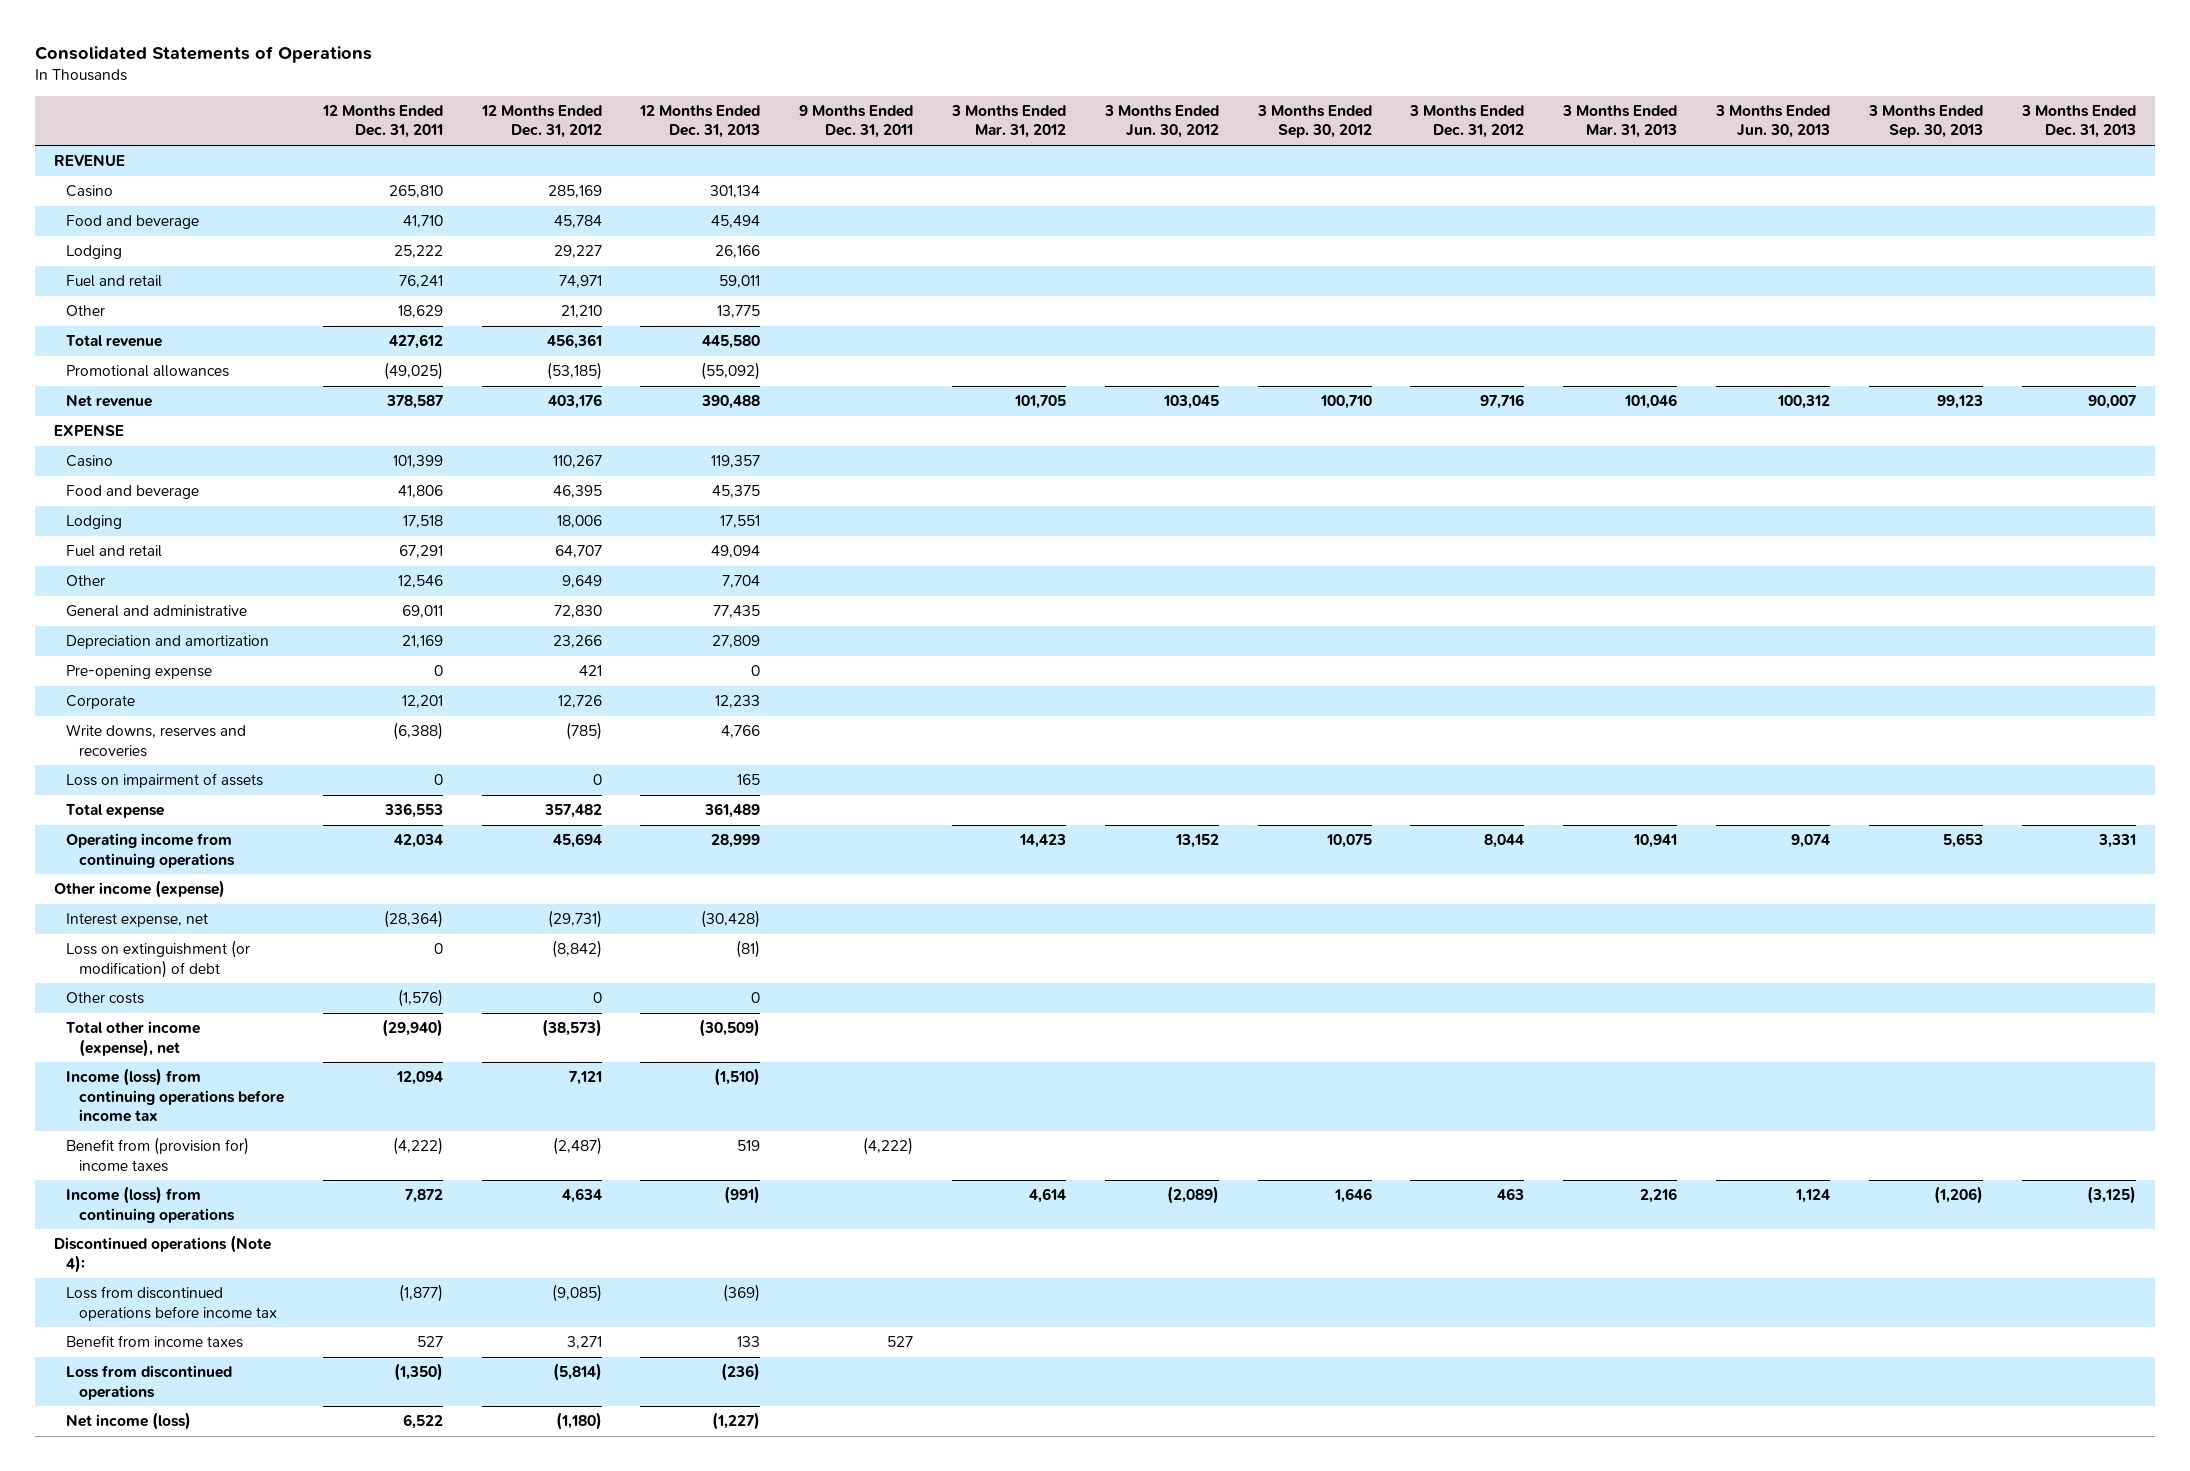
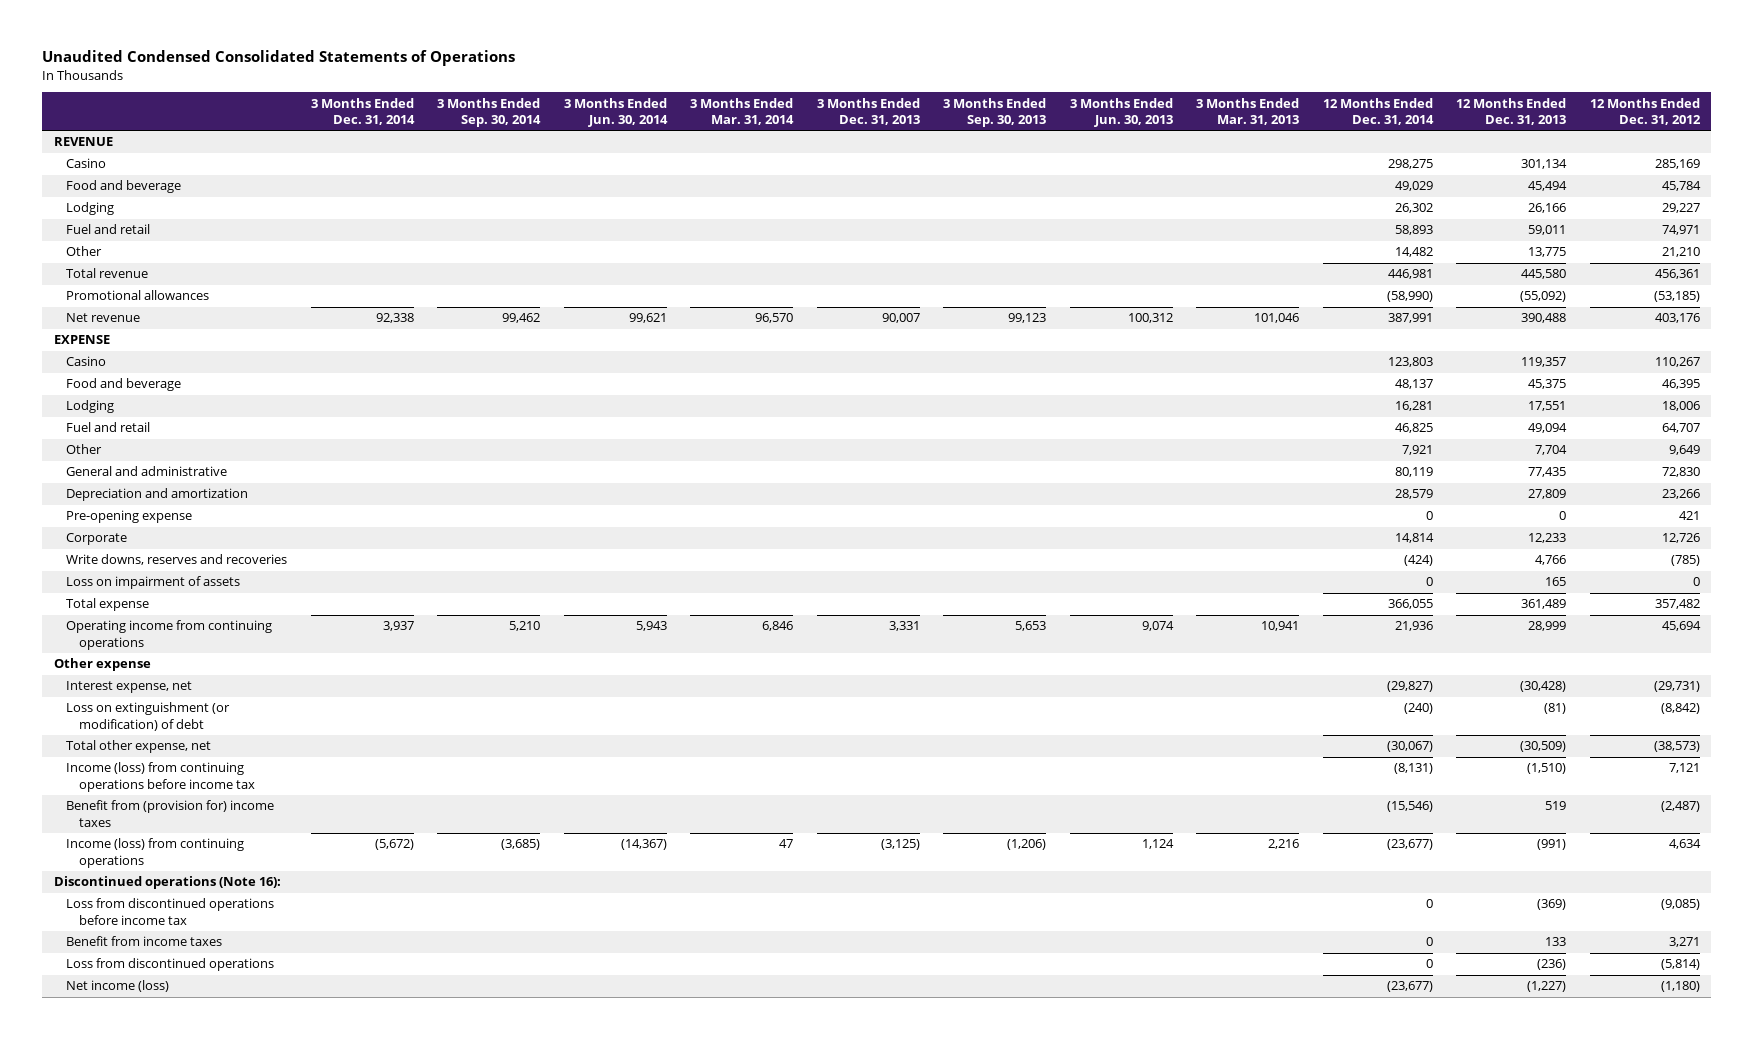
- Consolidated Statements of Operations
+ Unaudited Condensed Consolidated Statements of Operations
- | 12 Months Ended Dec. 31, 2011 | 12 Months Ended Dec. 31, 2012 | 12 Months Ended Dec. 31, 2013 | 9 Months Ended Dec. 31, 2011 | 3 Months Ended Mar. 31, 2012 | 3 Months Ended Jun. 30, 2012 | 3 Months Ended Sep. 30, 2012 | 3 Months Ended Dec. 31, 2012 | 3 Months Ended Mar. 31, 2013 | 3 Months Ended Jun. 30, 2013 | 3 Months Ended Sep. 30, 2013 | 3 Months Ended Dec. 31, 2013
+ | 3 Months Ended Dec. 31, 2014 | 3 Months Ended Sep. 30, 2014 | 3 Months Ended Jun. 30, 2014 | 3 Months Ended Mar. 31, 2014 | 3 Months Ended Dec. 31, 2013 | 3 Months Ended Sep. 30, 2013 | 3 Months Ended Jun. 30, 2013 | 3 Months Ended Mar. 31, 2013 | 12 Months Ended Dec. 31, 2014 | 12 Months Ended Dec. 31, 2013 | 12 Months Ended Dec. 31, 2012
- Other income (expense)
+ Other expense
- Other costs | (1,576) | 0 | 0 | | | | | | | | |
- Total other income (expense), net | (29,940) | (38,573) | (30,509) | | | | | | | | |
+ Total other expense, net | | | | | | | | | (30,067) | (30,509) | (38,573)
- Discontinued operations (Note 4):
+ Discontinued operations (Note 16):

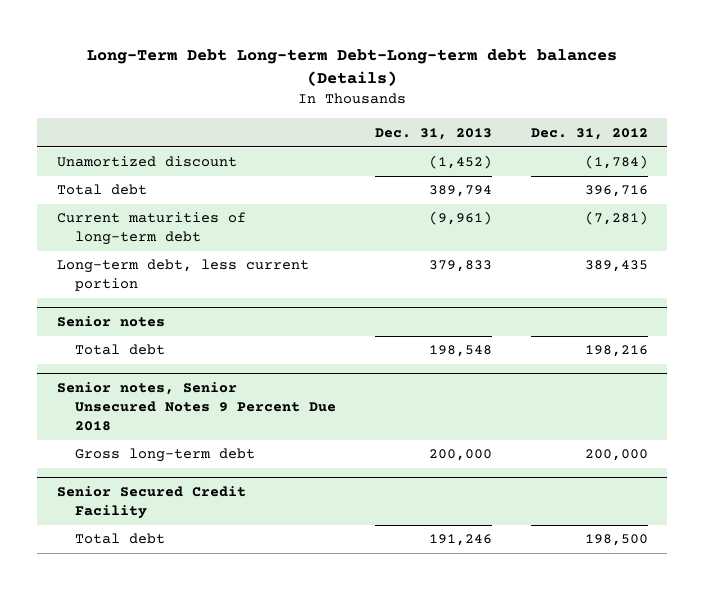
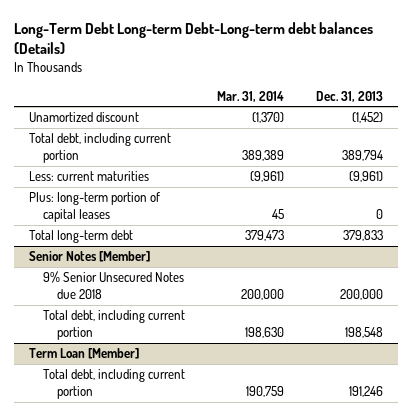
- | Dec. 31, 2013 | Dec. 31, 2012
+ | Mar. 31, 2014 | Dec. 31, 2013
- Total debt | 389,794 | 396,716
- Current maturities of long-term debt | (9,961) | (7,281)
- Long-term debt, less current portion | 379,833 | 389,435
- Senior notes
- Total debt | 198,548 | 198,216
- Senior notes, Senior Unsecured Notes 9 Percent Due 2018
- Gross long-term debt | 200,000 | 200,000
- Senior Secured Credit Facility
- Total debt | 191,246 | 198,500
+ Total debt, including current portion | 389,389 | 389,794
+ Less: current maturities | (9,961) | (9,961)
+ Plus: long-term portion of capital leases | 45 | 0
+ Total long-term debt | 379,473 | 379,833
+ Senior Notes [Member]
+ 9% Senior Unsecured Notes due 2018 | 200,000 | 200,000
+ Total debt, including current portion | 198,630 | 198,548
+ Term Loan [Member]
+ Total debt, including current portion | 190,759 | 191,246

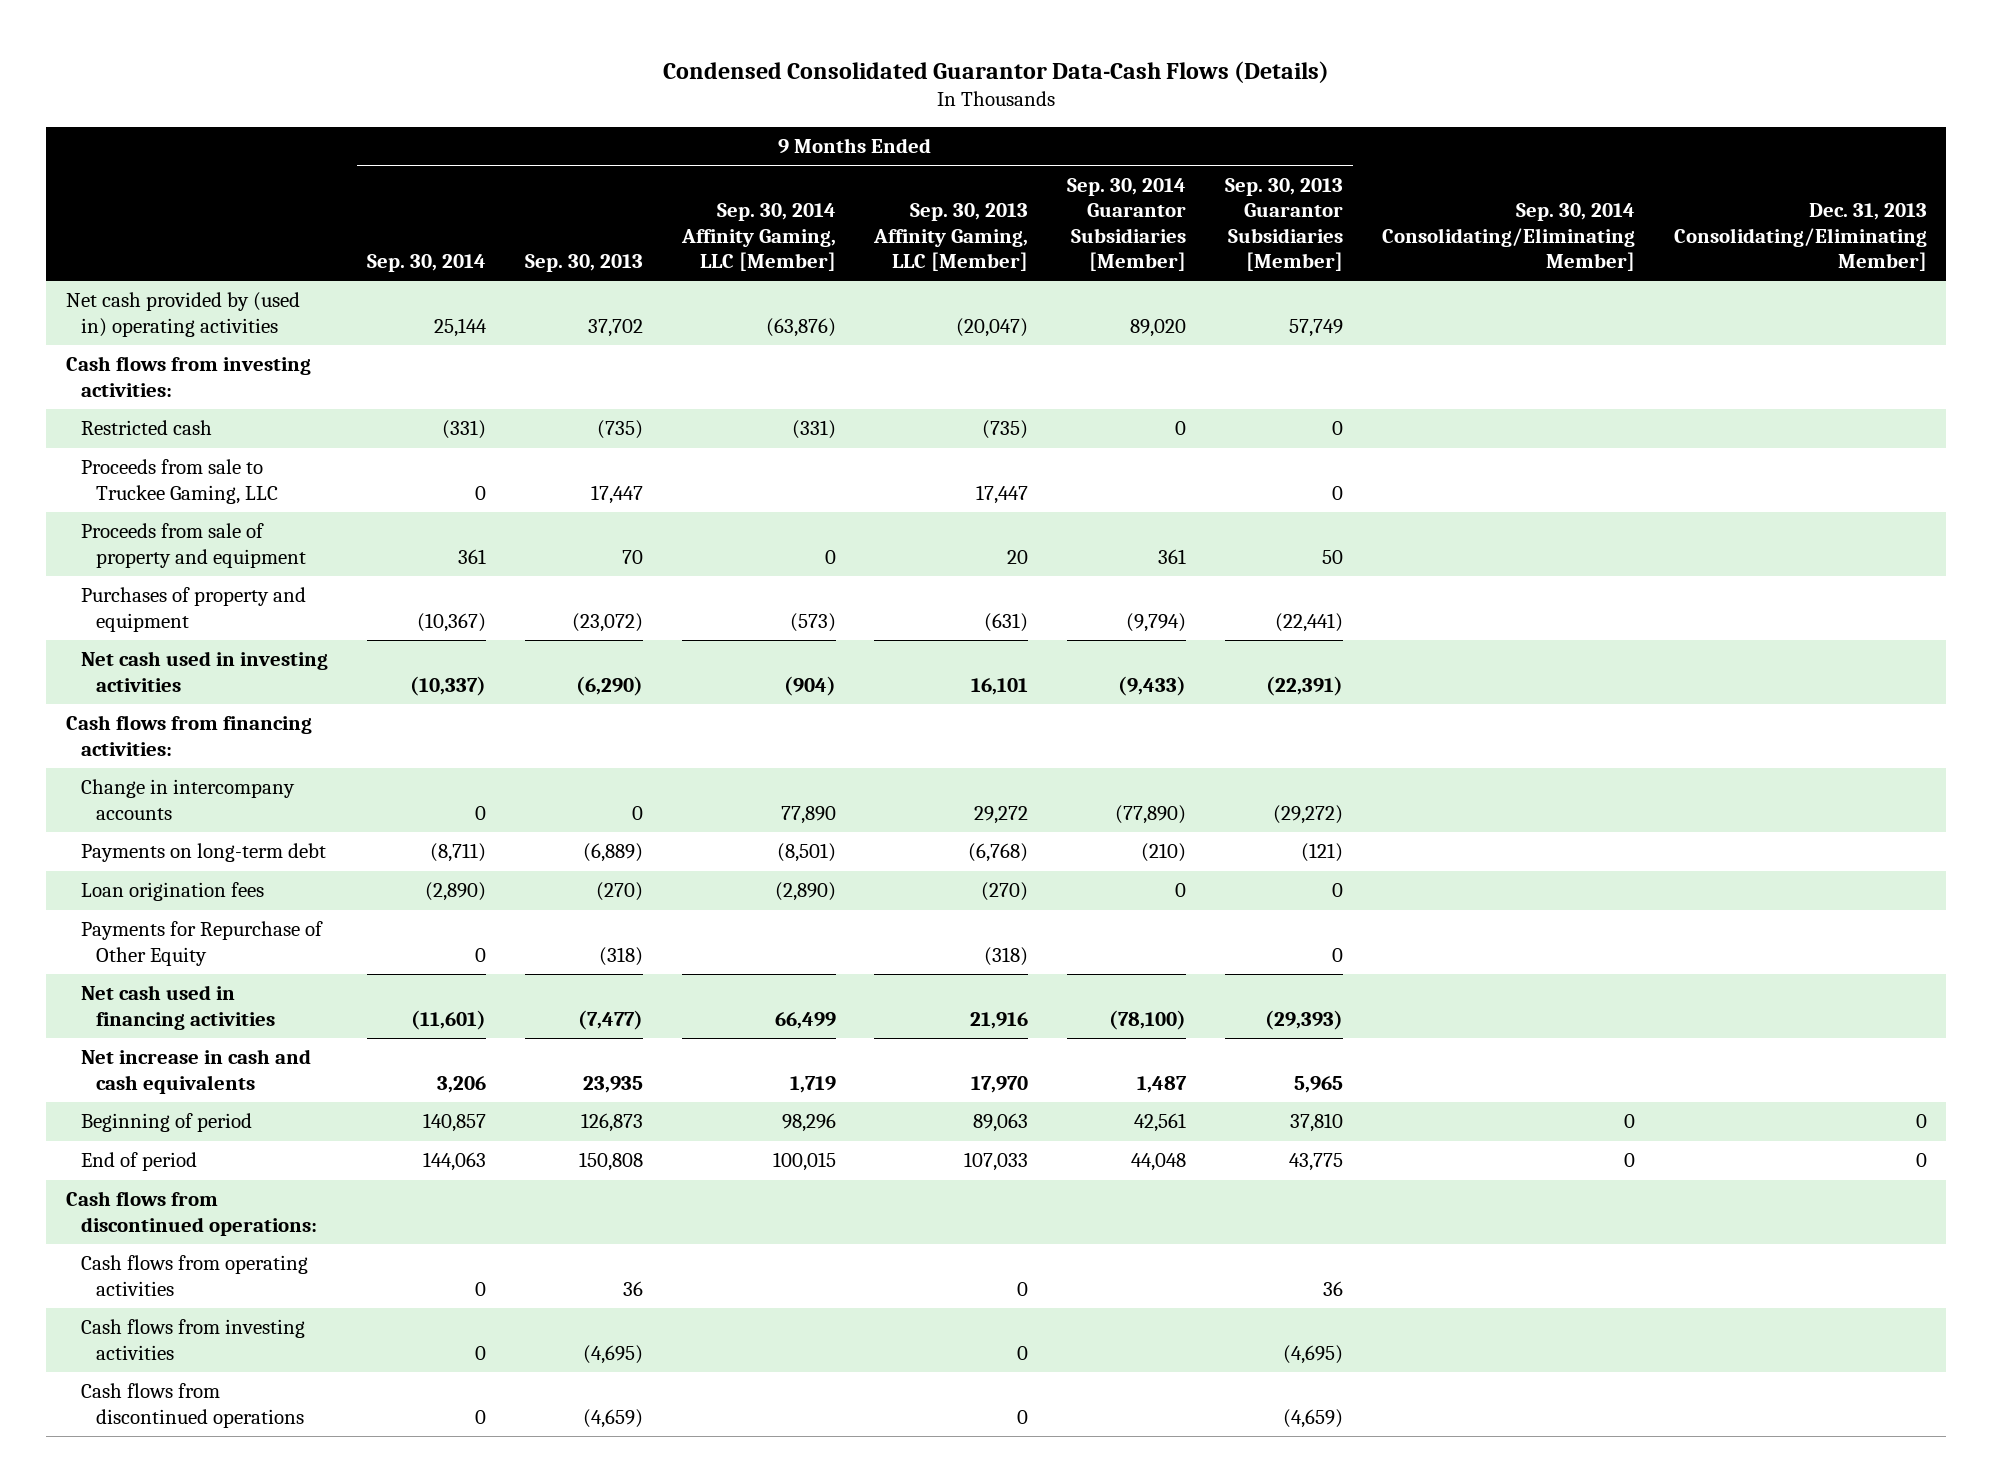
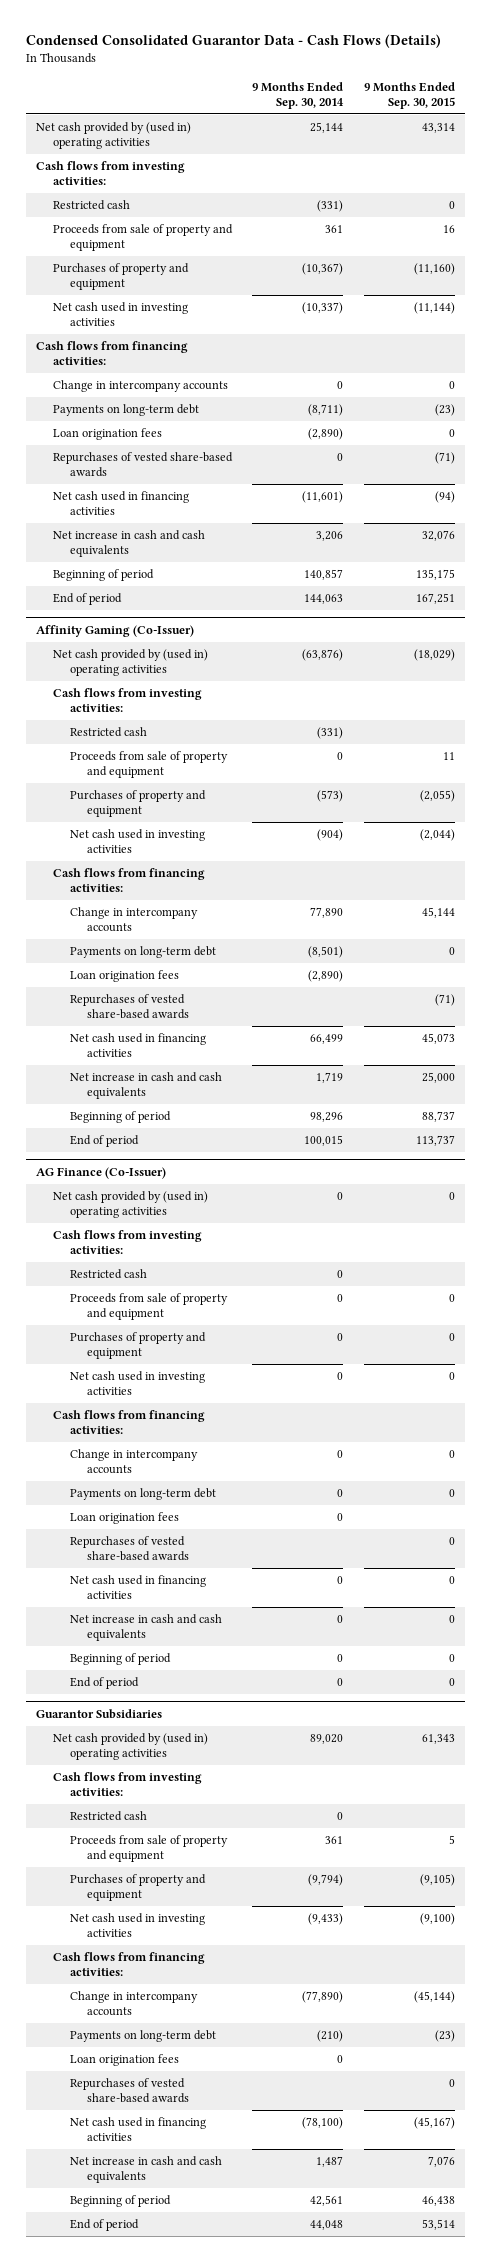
- Condensed Consolidated Guarantor Data-Cash Flows (Details)
+ Condensed Consolidated Guarantor Data - Cash Flows (Details)
- | 9 Months Ended Sep. 30, 2014 | 9 Months Ended Sep. 30, 2013 | 9 Months Ended Sep. 30, 2014 Affinity Gaming, LLC [Member] | 9 Months Ended Sep. 30, 2013 Affinity Gaming, LLC [Member] | 9 Months Ended Sep. 30, 2014 Guarantor Subsidiaries [Member] | 9 Months Ended Sep. 30, 2013 Guarantor Subsidiaries [Member] | Sep. 30, 2014 Consolidating/Eliminating Member] | Dec. 31, 2013 Consolidating/Eliminating Member]
+ | 9 Months Ended Sep. 30, 2014 | 9 Months Ended Sep. 30, 2015
- Proceeds from sale to Truckee Gaming, LLC | 0 | 17,447 | | 17,447 | | 0 | |
- Payments for Repurchase of Other Equity | 0 | (318) | | (318) | | 0 | |
+ Repurchases of vested share-based awards | 0 | (71)
- Cash flows from discontinued operations:
- Cash flows from operating activities | 0 | 36 | | 0 | | 36 | |
- Cash flows from investing activities | 0 | (4,695) | | 0 | | (4,695) | |
- Cash flows from discontinued operations | 0 | (4,659) | | 0 | | (4,659) | |
+ Affinity Gaming (Co-Issuer)
+ Net cash provided by (used in) operating activities | (63,876) | (18,029)
+ Cash flows from investing activities:
+ Restricted cash | (331) |
+ Proceeds from sale of property and equipment | 0 | 11
+ Purchases of property and equipment | (573) | (2,055)
+ Net cash used in investing activities | (904) | (2,044)
+ Cash flows from financing activities:
+ Change in intercompany accounts | 77,890 | 45,144
+ Payments on long-term debt | (8,501) | 0
+ Loan origination fees | (2,890) |
+ Repurchases of vested share-based awards | | (71)
+ Net cash used in financing activities | 66,499 | 45,073
+ Net increase in cash and cash equivalents | 1,719 | 25,000
+ Beginning of period | 98,296 | 88,737
+ End of period | 100,015 | 113,737
+ AG Finance (Co-Issuer)
+ Net cash provided by (used in) operating activities | 0 | 0
+ Cash flows from investing activities:
+ Restricted cash | 0 |
+ Proceeds from sale of property and equipment | 0 | 0
+ Purchases of property and equipment | 0 | 0
+ Net cash used in investing activities | 0 | 0
+ Cash flows from financing activities:
+ Change in intercompany accounts | 0 | 0
+ Payments on long-term debt | 0 | 0
+ Loan origination fees | 0 |
+ Repurchases of vested share-based awards | | 0
+ Net cash used in financing activities | 0 | 0
+ Net increase in cash and cash equivalents | 0 | 0
+ Beginning of period | 0 | 0
+ End of period | 0 | 0
+ Guarantor Subsidiaries
+ Net cash provided by (used in) operating activities | 89,020 | 61,343
+ Cash flows from investing activities:
+ Restricted cash | 0 |
+ Proceeds from sale of property and equipment | 361 | 5
+ Purchases of property and equipment | (9,794) | (9,105)
+ Net cash used in investing activities | (9,433) | (9,100)
+ Cash flows from financing activities:
+ Change in intercompany accounts | (77,890) | (45,144)
+ Payments on long-term debt | (210) | (23)
+ Loan origination fees | 0 |
+ Repurchases of vested share-based awards | | 0
+ Net cash used in financing activities | (78,100) | (45,167)
+ Net increase in cash and cash equivalents | 1,487 | 7,076
+ Beginning of period | 42,561 | 46,438
+ End of period | 44,048 | 53,514

